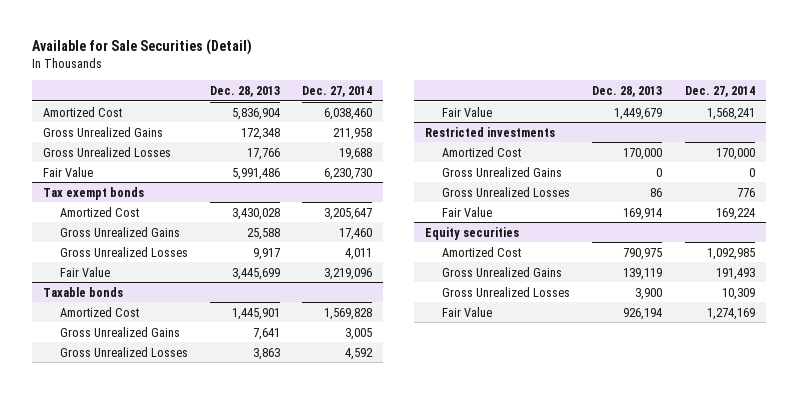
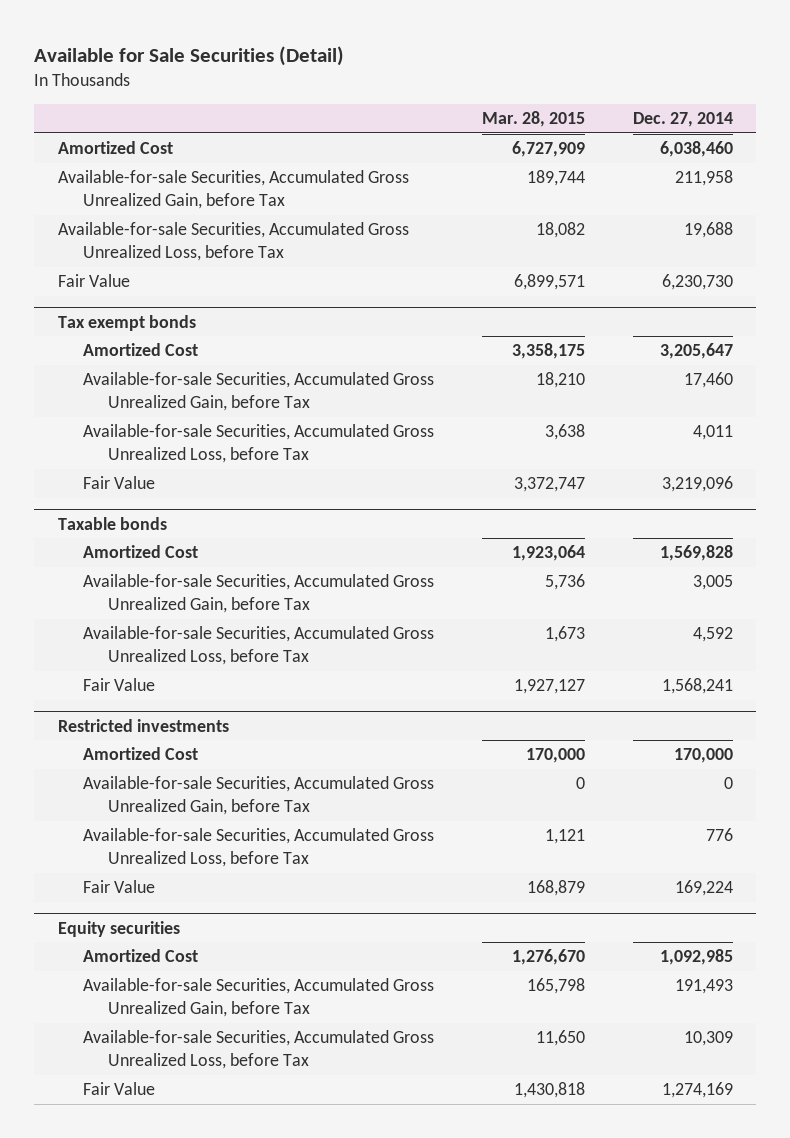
- | Dec. 28, 2013 | Dec. 27, 2014
+ | Mar. 28, 2015 | Dec. 27, 2014
- Gross Unrealized Gains | 172,348 | 211,958
- Gross Unrealized Losses | 17,766 | 19,688
+ Available-for-sale Securities, Accumulated Gross Unrealized Gain, before Tax | 189,744 | 211,958
+ Available-for-sale Securities, Accumulated Gross Unrealized Loss, before Tax | 18,082 | 19,688
@ Tax exempt bonds
- Gross Unrealized Gains | 25,588 | 17,460
- Gross Unrealized Losses | 9,917 | 4,011
+ Available-for-sale Securities, Accumulated Gross Unrealized Gain, before Tax | 18,210 | 17,460
+ Available-for-sale Securities, Accumulated Gross Unrealized Loss, before Tax | 3,638 | 4,011
@ Taxable bonds
- Gross Unrealized Gains | 7,641 | 3,005
- Gross Unrealized Losses | 3,863 | 4,592
+ Available-for-sale Securities, Accumulated Gross Unrealized Gain, before Tax | 5,736 | 3,005
+ Available-for-sale Securities, Accumulated Gross Unrealized Loss, before Tax | 1,673 | 4,592
@ Restricted investments
- Gross Unrealized Gains | 0 | 0
- Gross Unrealized Losses | 86 | 776
+ Available-for-sale Securities, Accumulated Gross Unrealized Gain, before Tax | 0 | 0
+ Available-for-sale Securities, Accumulated Gross Unrealized Loss, before Tax | 1,121 | 776
@ Equity securities
- Gross Unrealized Gains | 139,119 | 191,493
- Gross Unrealized Losses | 3,900 | 10,309
+ Available-for-sale Securities, Accumulated Gross Unrealized Gain, before Tax | 165,798 | 191,493
+ Available-for-sale Securities, Accumulated Gross Unrealized Loss, before Tax | 11,650 | 10,309

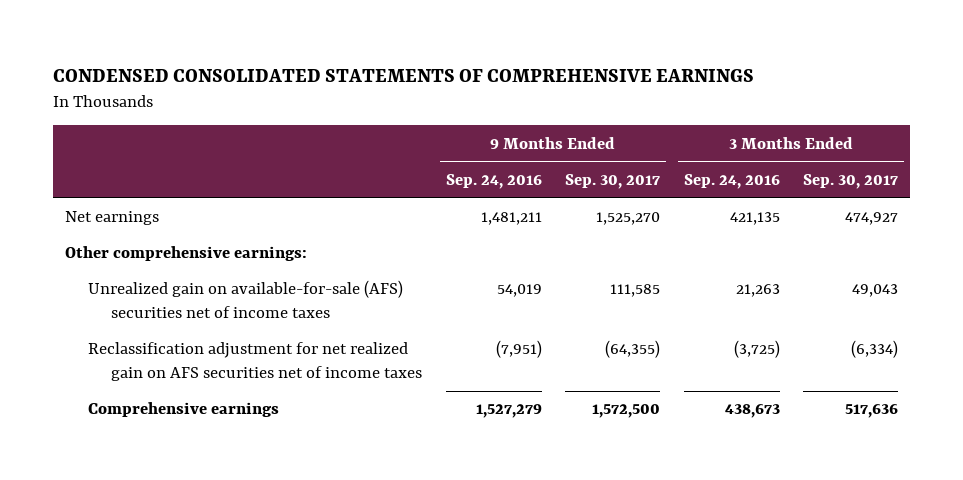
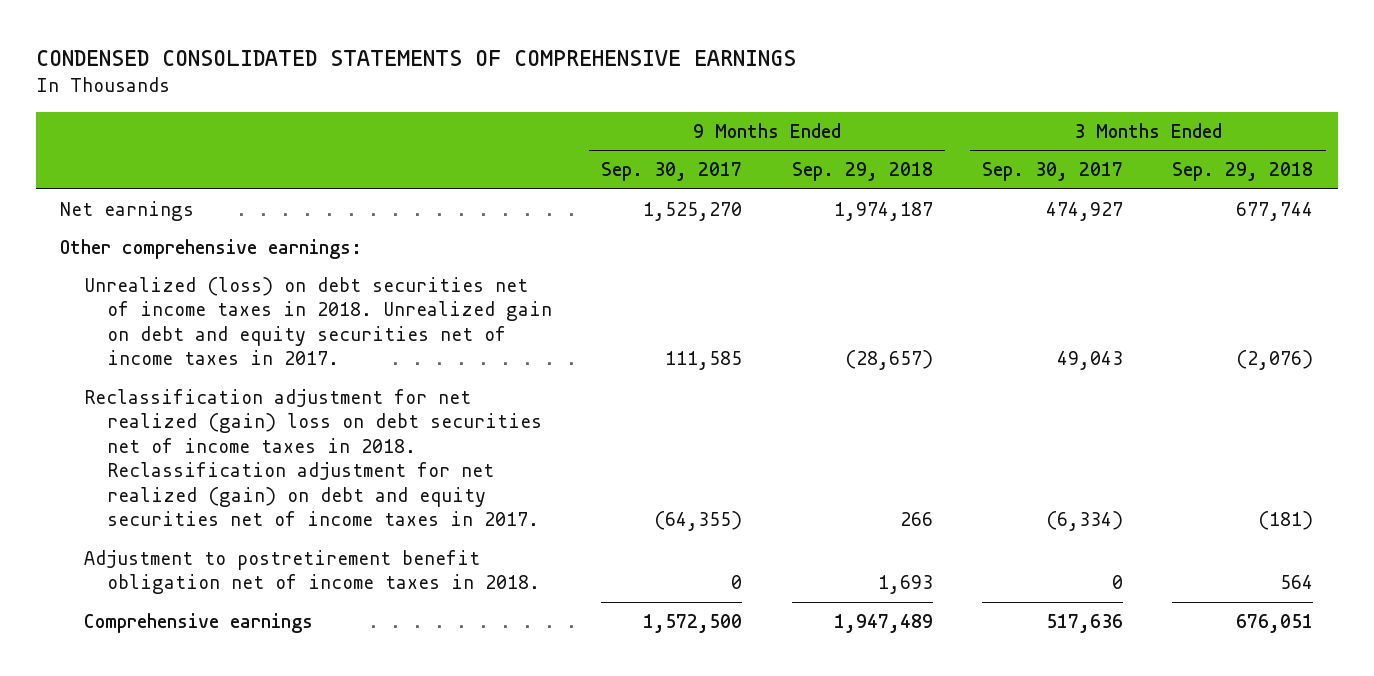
- | 9 Months Ended Sep. 24, 2016 | 9 Months Ended Sep. 30, 2017 | 3 Months Ended Sep. 24, 2016 | 3 Months Ended Sep. 30, 2017
+ | 9 Months Ended Sep. 30, 2017 | 9 Months Ended Sep. 29, 2018 | 3 Months Ended Sep. 30, 2017 | 3 Months Ended Sep. 29, 2018
- Unrealized gain on available-for-sale (AFS) securities net of income taxes | 54,019 | 111,585 | 21,263 | 49,043
- Reclassification adjustment for net realized gain on AFS securities net of income taxes | (7,951) | (64,355) | (3,725) | (6,334)
+ Unrealized (loss) on debt securities net of income taxes in 2018. Unrealized gain on debt and equity securities net of income taxes in 2017. | 111,585 | (28,657) | 49,043 | (2,076)
+ Reclassification adjustment for net realized (gain) loss on debt securities net of income taxes in 2018. Reclassification adjustment for net realized (gain) on debt and equity securities net of income taxes in 2017. | (64,355) | 266 | (6,334) | (181)
+ Adjustment to postretirement benefit obligation net of income taxes in 2018. | 0 | 1,693 | 0 | 564

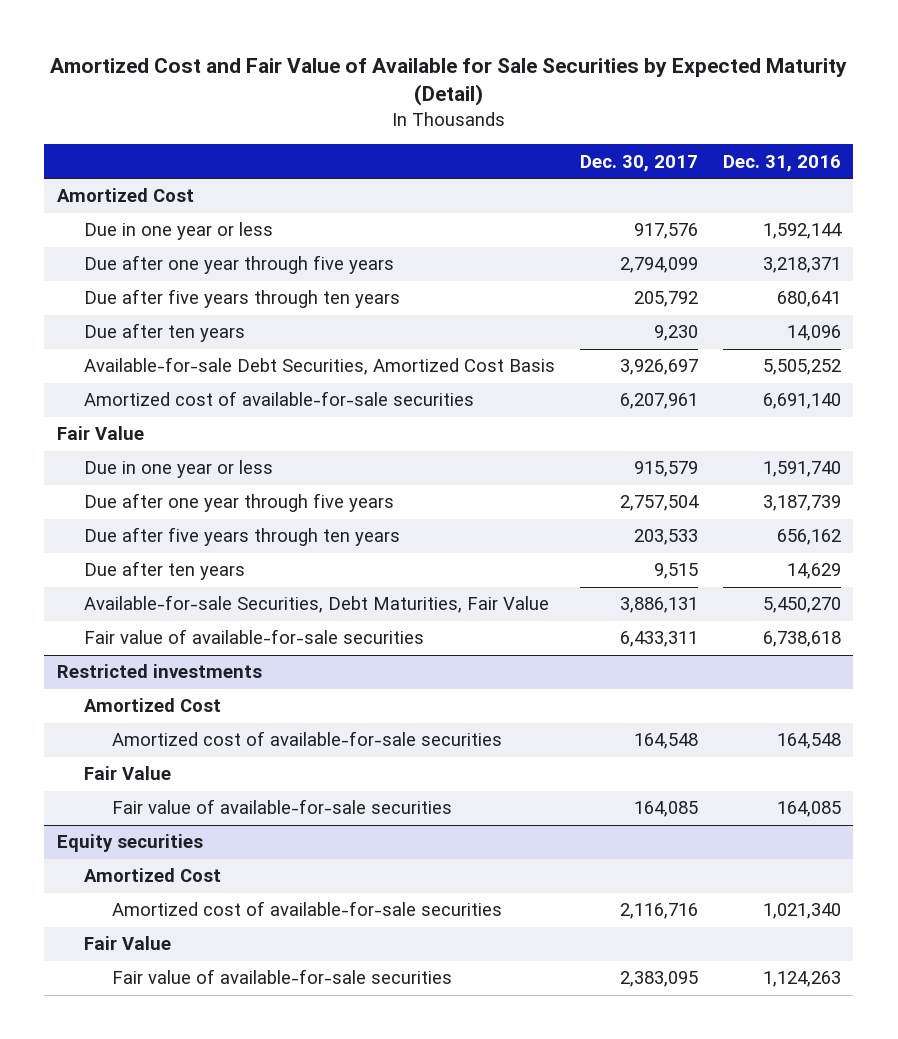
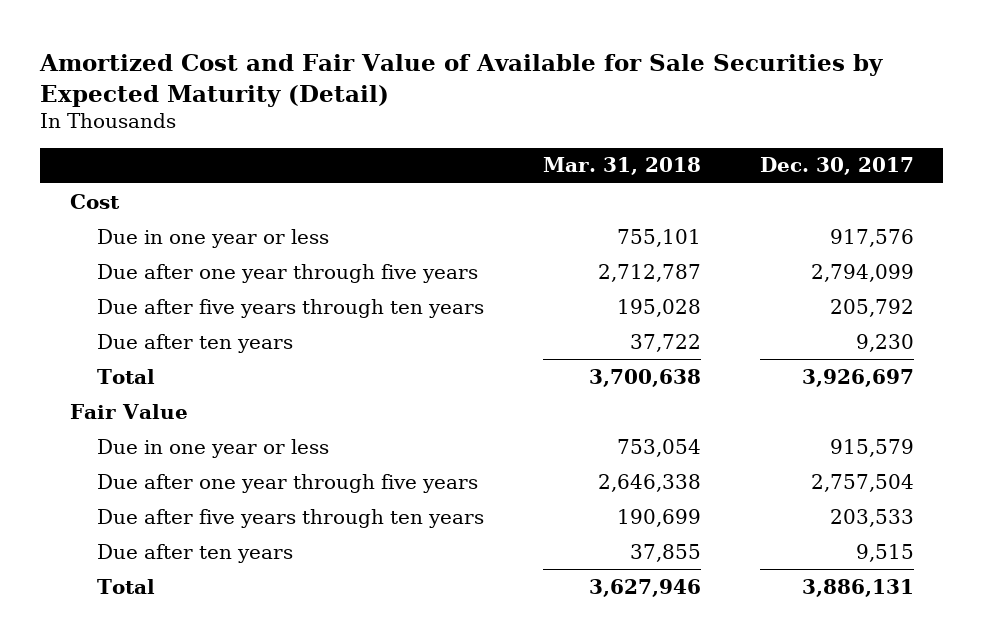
- | Dec. 30, 2017 | Dec. 31, 2016
+ | Mar. 31, 2018 | Dec. 30, 2017
- Amortized Cost
+ Cost
- Available-for-sale Debt Securities, Amortized Cost Basis | 3,926,697 | 5,505,252
- Amortized cost of available-for-sale securities | 6,207,961 | 6,691,140
+ Total | 3,700,638 | 3,926,697
- Available-for-sale Securities, Debt Maturities, Fair Value | 3,886,131 | 5,450,270
- Fair value of available-for-sale securities | 6,433,311 | 6,738,618
- Restricted investments
- Amortized Cost
- Amortized cost of available-for-sale securities | 164,548 | 164,548
- Fair Value
- Fair value of available-for-sale securities | 164,085 | 164,085
- Equity securities
- Amortized Cost
- Amortized cost of available-for-sale securities | 2,116,716 | 1,021,340
- Fair Value
- Fair value of available-for-sale securities | 2,383,095 | 1,124,263
+ Total | 3,627,946 | 3,886,131

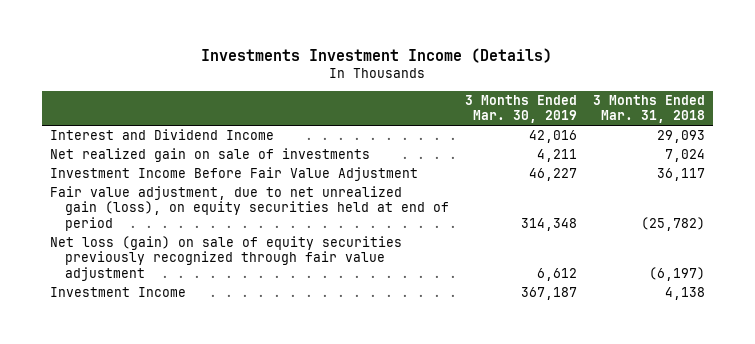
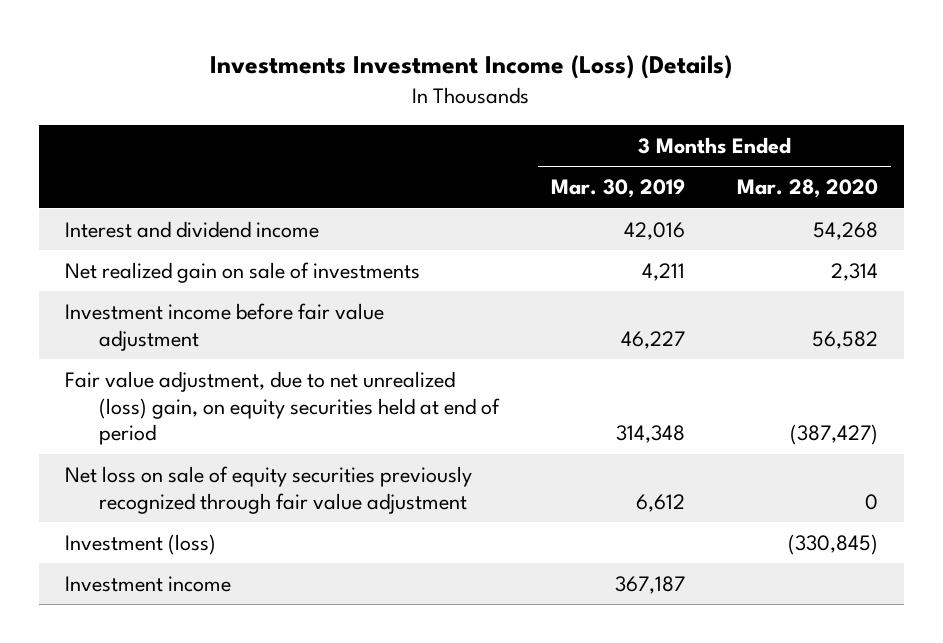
- Investments Investment Income (Details)
+ Investments Investment Income (Loss) (Details)
- | 3 Months Ended Mar. 30, 2019 | 3 Months Ended Mar. 31, 2018
+ | 3 Months Ended Mar. 30, 2019 | 3 Months Ended Mar. 28, 2020
- Interest and Dividend Income | 42,016 | 29,093
+ Interest and dividend income | 42,016 | 54,268
- Investment Income Before Fair Value Adjustment | 46,227 | 36,117
- Fair value adjustment, due to net unrealized gain (loss), on equity securities held at end of period | 314,348 | (25,782)
- Net loss (gain) on sale of equity securities previously recognized through fair value adjustment | 6,612 | (6,197)
- Investment Income | 367,187 | 4,138
+ Investment income before fair value adjustment | 46,227 | 56,582
+ Fair value adjustment, due to net unrealized (loss) gain, on equity securities held at end of period | 314,348 | (387,427)
+ Net loss on sale of equity securities previously recognized through fair value adjustment | 6,612 | 0
+ Investment (loss) | | (330,845)
+ Investment income | 367,187 |

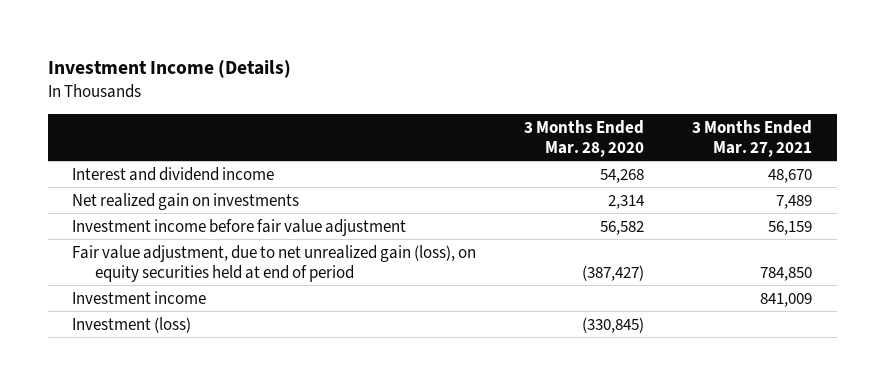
- Investments Investment Income (Loss) (Details)
+ Investment Income (Details)
- | 3 Months Ended Mar. 30, 2019 | 3 Months Ended Mar. 28, 2020
+ | 3 Months Ended Mar. 28, 2020 | 3 Months Ended Mar. 27, 2021
- Net realized gain on sale of investments | 4,211 | 2,314
+ Net realized gain on investments | 2,314 | 7,489
- Fair value adjustment, due to net unrealized (loss) gain, on equity securities held at end of period | 314,348 | (387,427)
- Net loss on sale of equity securities previously recognized through fair value adjustment | 6,612 | 0
+ Fair value adjustment, due to net unrealized gain (loss), on equity securities held at end of period | (387,427) | 784,850
moved down: Investment (loss) | (330,845) |

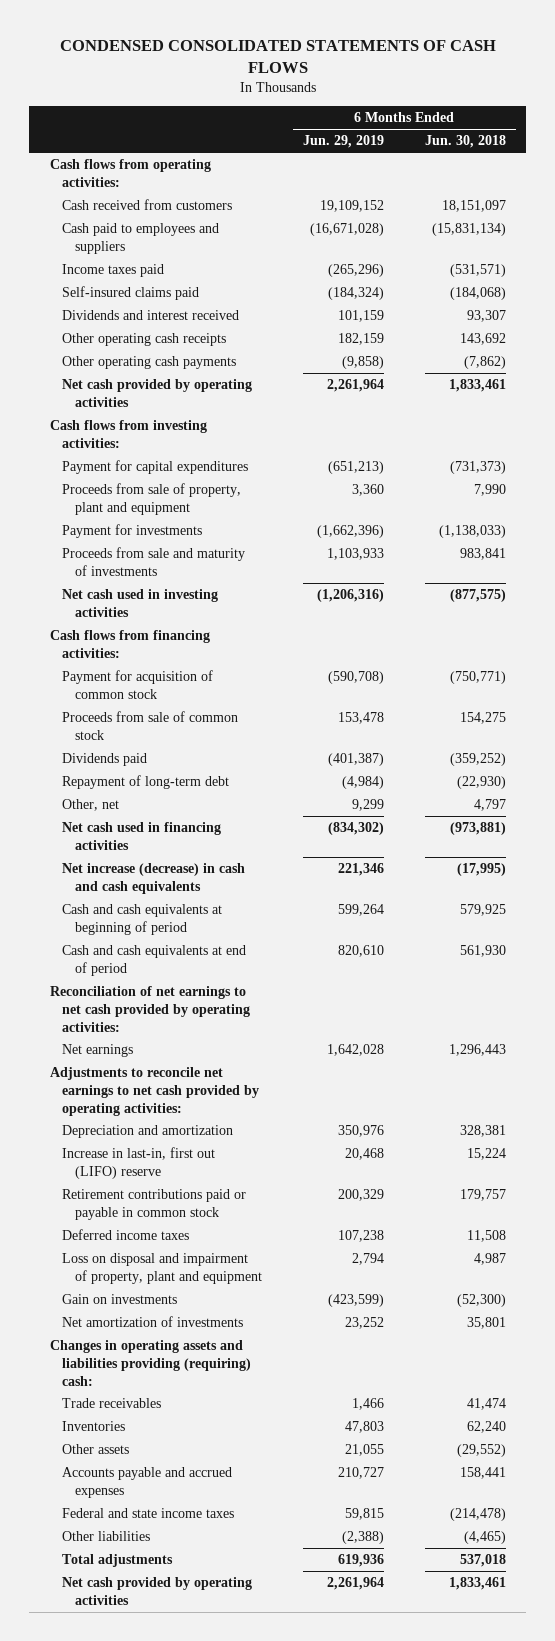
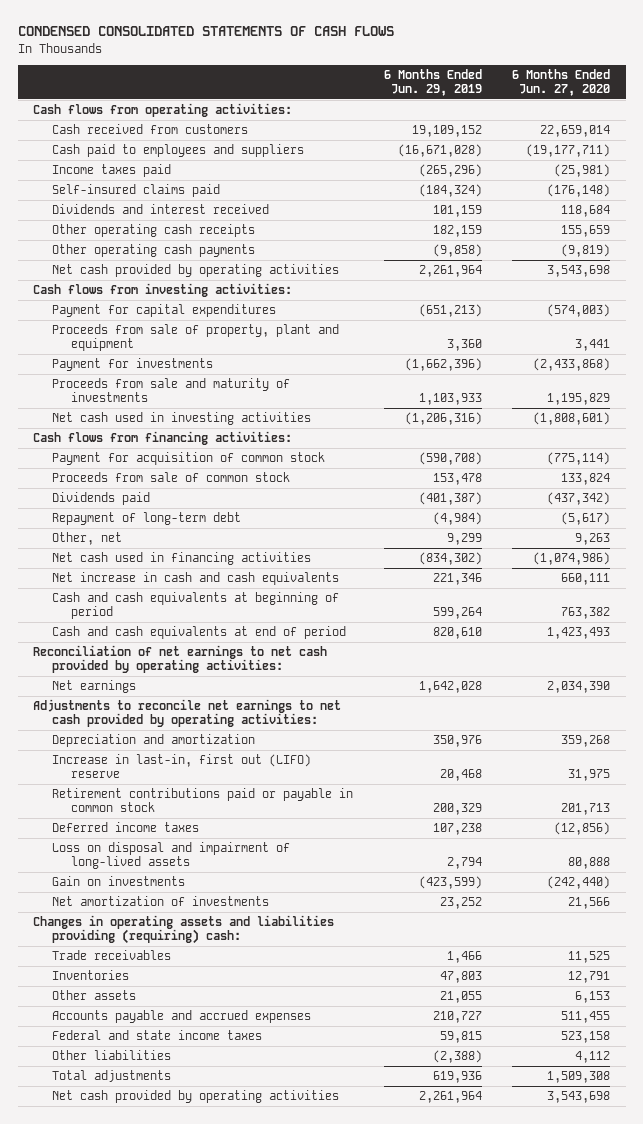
- | 6 Months Ended Jun. 29, 2019 | 6 Months Ended Jun. 30, 2018
+ | 6 Months Ended Jun. 29, 2019 | 6 Months Ended Jun. 27, 2020
- Net increase (decrease) in cash and cash equivalents | 221,346 | (17,995)
+ Net increase in cash and cash equivalents | 221,346 | 660,111
- Loss on disposal and impairment of property, plant and equipment | 2,794 | 4,987
+ Loss on disposal and impairment of long-lived assets | 2,794 | 80,888

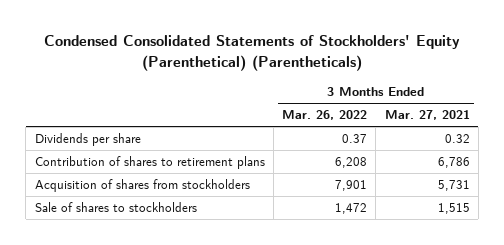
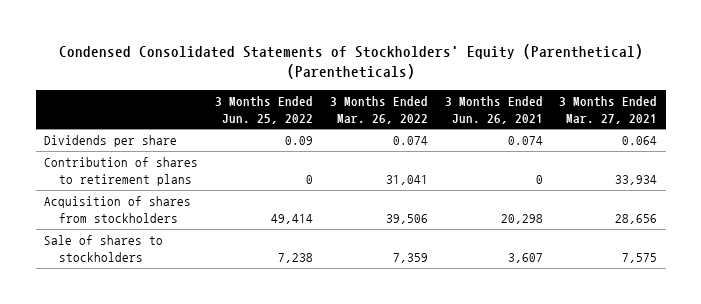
- | 3 Months Ended Mar. 26, 2022 | 3 Months Ended Mar. 27, 2021
+ | 3 Months Ended Jun. 25, 2022 | 3 Months Ended Mar. 26, 2022 | 3 Months Ended Jun. 26, 2021 | 3 Months Ended Mar. 27, 2021
- Dividends per share | 0.37 | 0.32
- Contribution of shares to retirement plans | 6,208 | 6,786
- Acquisition of shares from stockholders | 7,901 | 5,731
- Sale of shares to stockholders | 1,472 | 1,515
+ Dividends per share | 0.09 | 0.074 | 0.074 | 0.064
+ Contribution of shares to retirement plans | 0 | 31,041 | 0 | 33,934
+ Acquisition of shares from stockholders | 49,414 | 39,506 | 20,298 | 28,656
+ Sale of shares to stockholders | 7,238 | 7,359 | 3,607 | 7,575

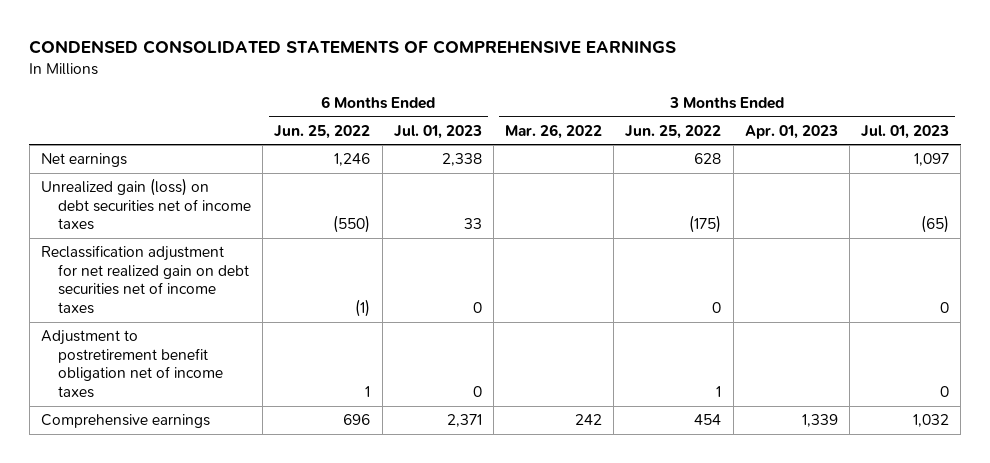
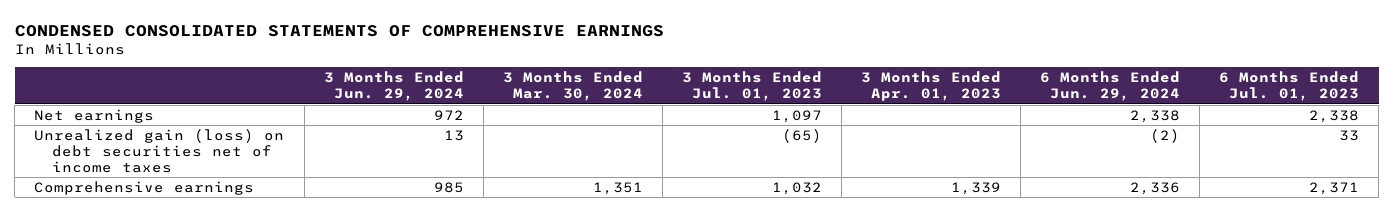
- | 6 Months Ended Jun. 25, 2022 | 6 Months Ended Jul. 01, 2023 | 3 Months Ended Mar. 26, 2022 | 3 Months Ended Jun. 25, 2022 | 3 Months Ended Apr. 01, 2023 | 3 Months Ended Jul. 01, 2023
+ | 3 Months Ended Jun. 29, 2024 | 3 Months Ended Mar. 30, 2024 | 3 Months Ended Jul. 01, 2023 | 3 Months Ended Apr. 01, 2023 | 6 Months Ended Jun. 29, 2024 | 6 Months Ended Jul. 01, 2023
- Reclassification adjustment for net realized gain on debt securities net of income taxes | (1) | 0 | | 0 | | 0
- Adjustment to postretirement benefit obligation net of income taxes | 1 | 0 | | 1 | | 0

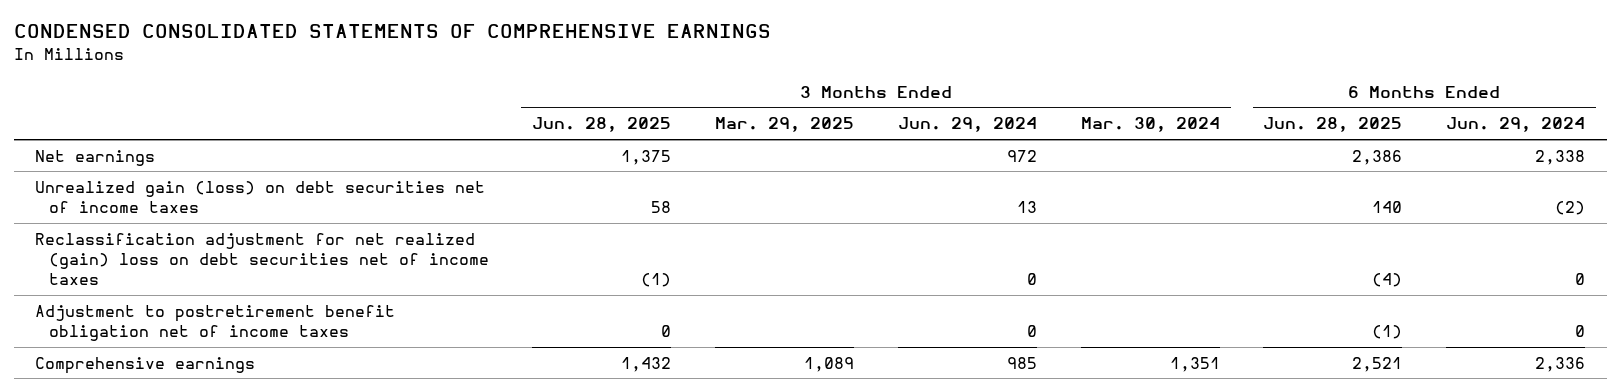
- | 3 Months Ended Jun. 29, 2024 | 3 Months Ended Mar. 30, 2024 | 3 Months Ended Jul. 01, 2023 | 3 Months Ended Apr. 01, 2023 | 6 Months Ended Jun. 29, 2024 | 6 Months Ended Jul. 01, 2023
+ | 3 Months Ended Jun. 28, 2025 | 3 Months Ended Mar. 29, 2025 | 3 Months Ended Jun. 29, 2024 | 3 Months Ended Mar. 30, 2024 | 6 Months Ended Jun. 28, 2025 | 6 Months Ended Jun. 29, 2024
+ Reclassification adjustment for net realized (gain) loss on debt securities net of income taxes | (1) | | 0 | | (4) | 0
+ Adjustment to postretirement benefit obligation net of income taxes | 0 | | 0 | | (1) | 0

